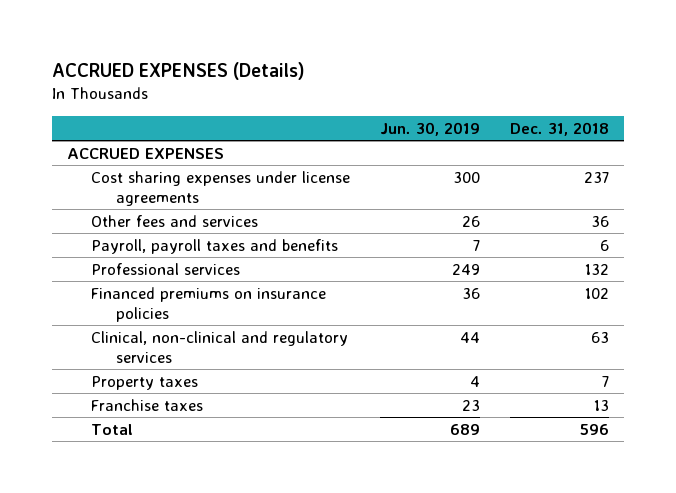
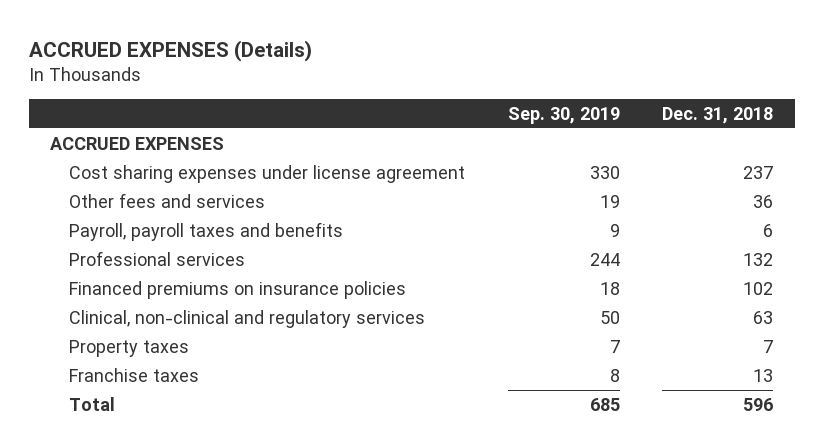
- | Jun. 30, 2019 | Dec. 31, 2018
+ | Sep. 30, 2019 | Dec. 31, 2018
- Cost sharing expenses under license agreements | 300 | 237
+ Cost sharing expenses under license agreement | 330 | 237

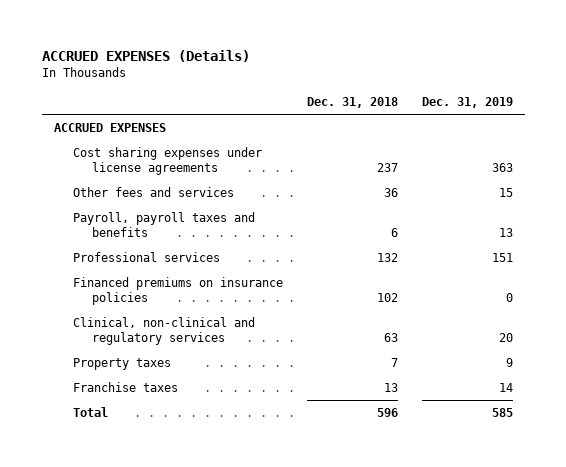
- | Sep. 30, 2019 | Dec. 31, 2018
+ | Dec. 31, 2018 | Dec. 31, 2019
- Cost sharing expenses under license agreement | 330 | 237
+ Cost sharing expenses under license agreements | 237 | 363

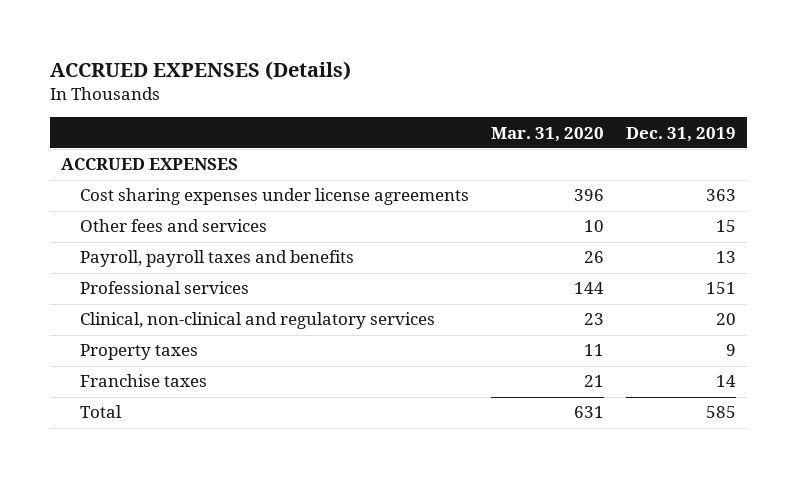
- | Dec. 31, 2018 | Dec. 31, 2019
+ | Mar. 31, 2020 | Dec. 31, 2019
- Financed premiums on insurance policies | 102 | 0

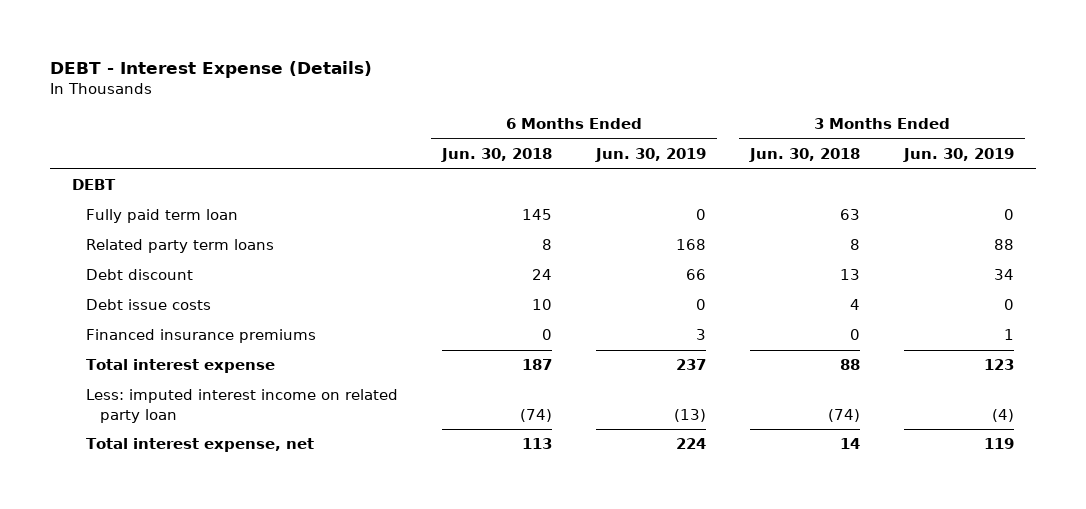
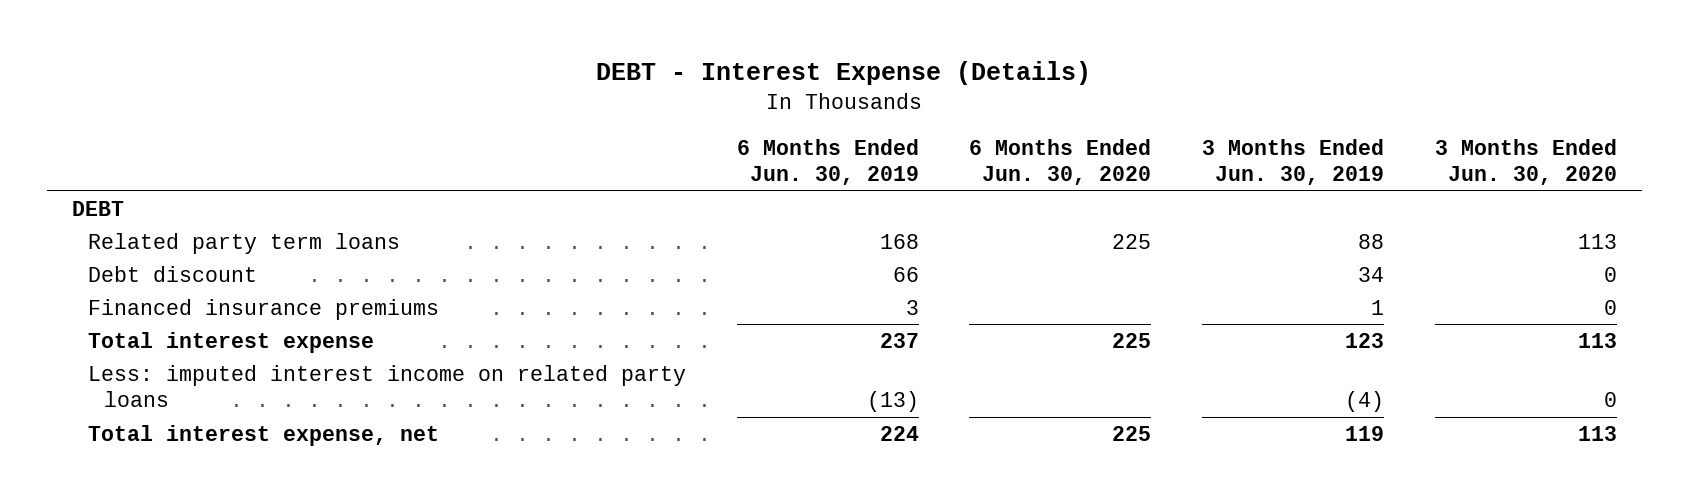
- | 6 Months Ended Jun. 30, 2018 | 6 Months Ended Jun. 30, 2019 | 3 Months Ended Jun. 30, 2018 | 3 Months Ended Jun. 30, 2019
+ | 6 Months Ended Jun. 30, 2019 | 6 Months Ended Jun. 30, 2020 | 3 Months Ended Jun. 30, 2019 | 3 Months Ended Jun. 30, 2020
- Fully paid term loan | 145 | 0 | 63 | 0
- Debt issue costs | 10 | 0 | 4 | 0
- Less: imputed interest income on related party loan | (74) | (13) | (74) | (4)
+ Less: imputed interest income on related party loans | (13) | | (4) | 0

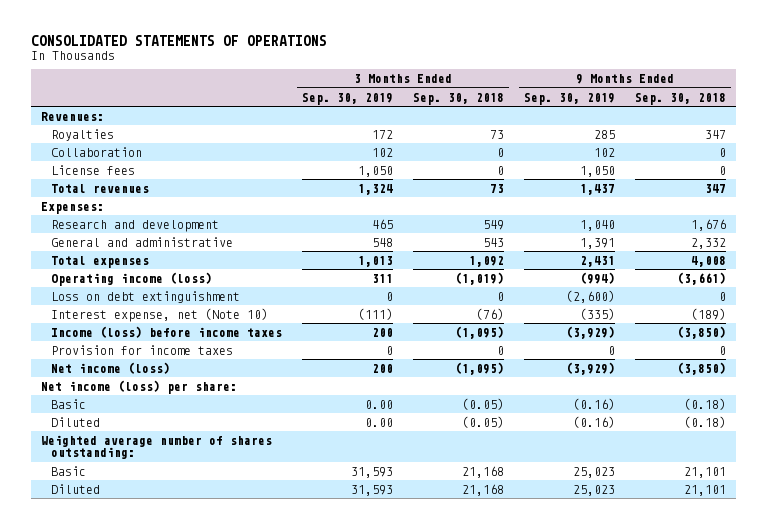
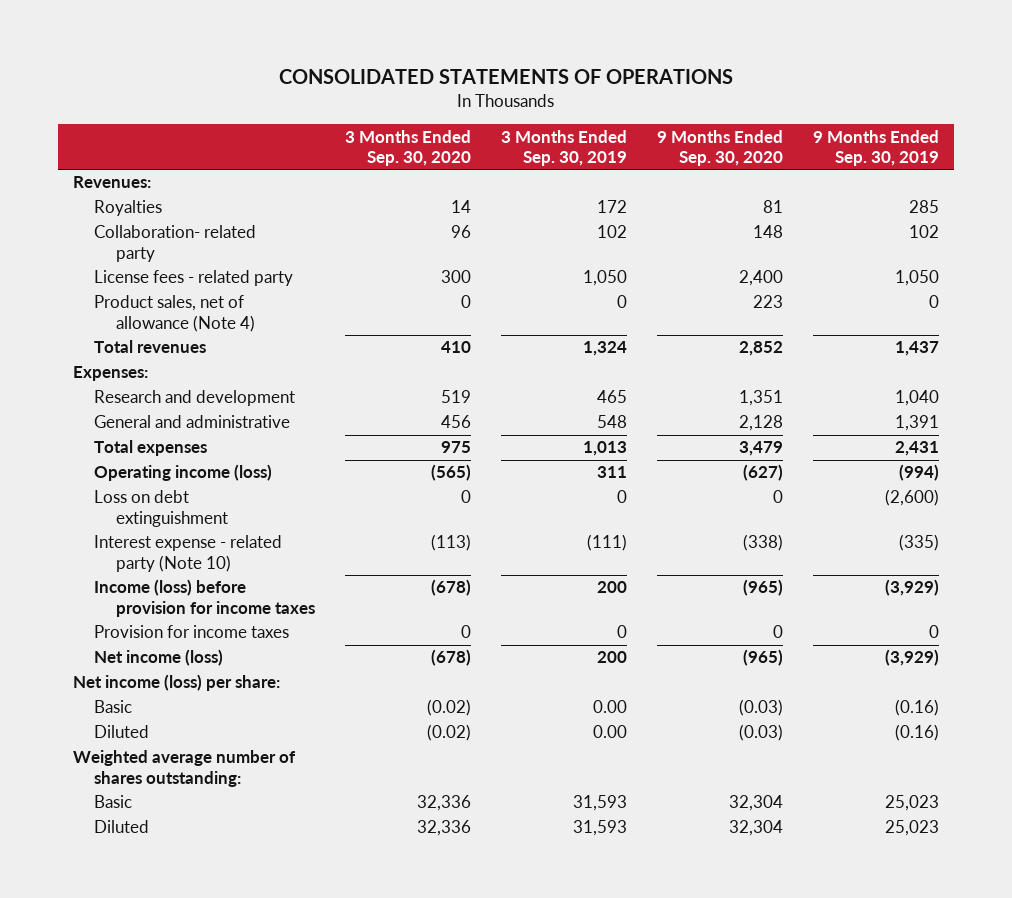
- | 3 Months Ended Sep. 30, 2019 | 3 Months Ended Sep. 30, 2018 | 9 Months Ended Sep. 30, 2019 | 9 Months Ended Sep. 30, 2018
+ | 3 Months Ended Sep. 30, 2020 | 3 Months Ended Sep. 30, 2019 | 9 Months Ended Sep. 30, 2020 | 9 Months Ended Sep. 30, 2019
- Collaboration | 102 | 0 | 102 | 0
- License fees | 1,050 | 0 | 1,050 | 0
+ Collaboration- related party | 96 | 102 | 148 | 102
+ License fees - related party | 300 | 1,050 | 2,400 | 1,050
+ Product sales, net of allowance (Note 4) | 0 | 0 | 223 | 0
- Interest expense, net (Note 10) | (111) | (76) | (335) | (189)
- Income (loss) before income taxes | 200 | (1,095) | (3,929) | (3,850)
+ Interest expense - related party (Note 10) | (113) | (111) | (338) | (335)
+ Income (loss) before provision for income taxes | (678) | 200 | (965) | (3,929)

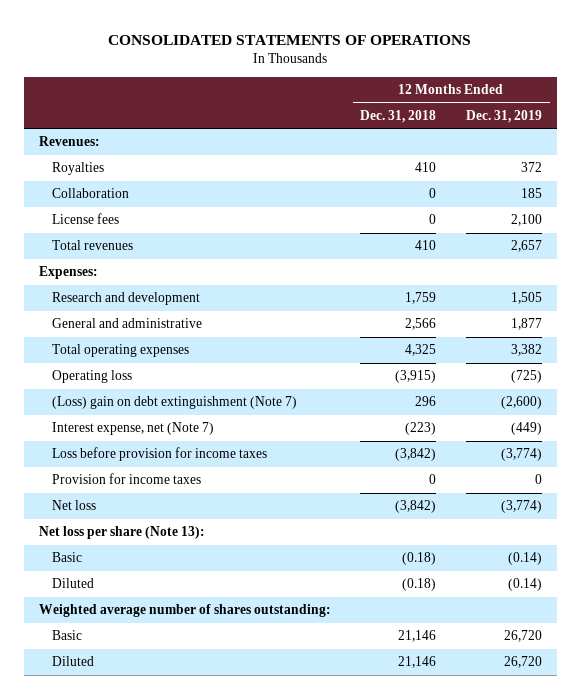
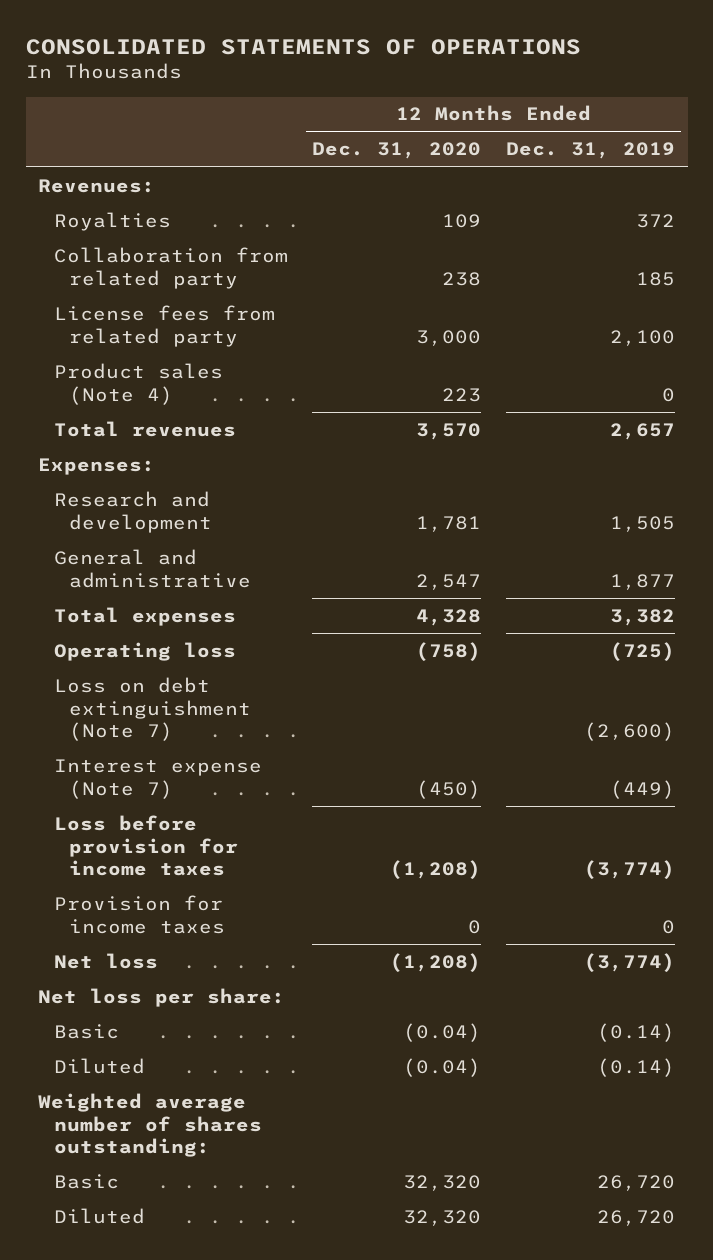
- | 12 Months Ended Dec. 31, 2018 | 12 Months Ended Dec. 31, 2019
+ | 12 Months Ended Dec. 31, 2020 | 12 Months Ended Dec. 31, 2019
- Collaboration | 0 | 185
- License fees | 0 | 2,100
+ Collaboration from related party | 238 | 185
+ License fees from related party | 3,000 | 2,100
+ Product sales (Note 4) | 223 | 0
- Total operating expenses | 4,325 | 3,382
+ Total expenses | 4,328 | 3,382
- (Loss) gain on debt extinguishment (Note 7) | 296 | (2,600)
- Interest expense, net (Note 7) | (223) | (449)
+ Loss on debt extinguishment (Note 7) | | (2,600)
+ Interest expense (Note 7) | (450) | (449)
- Net loss per share (Note 13):
+ Net loss per share:

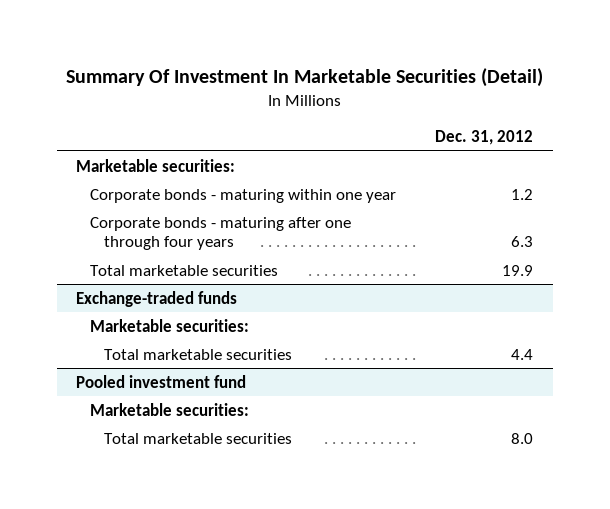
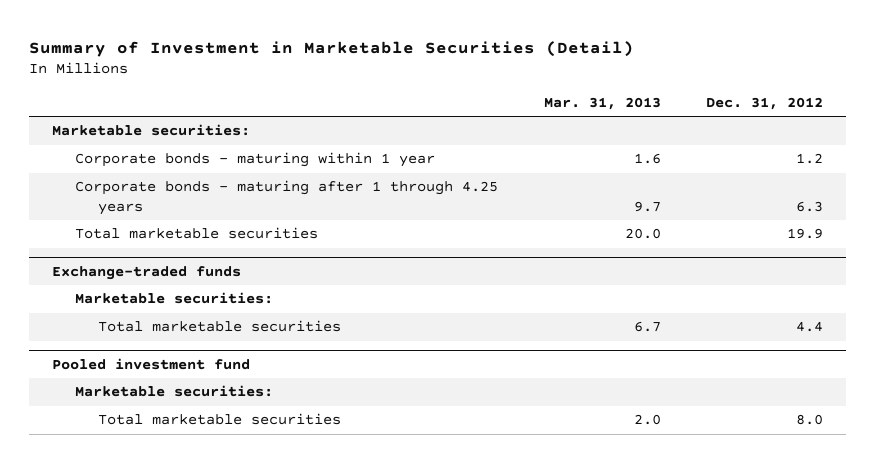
- Summary Of Investment In Marketable Securities (Detail)
+ Summary of Investment in Marketable Securities (Detail)
- | Dec. 31, 2012
+ | Mar. 31, 2013 | Dec. 31, 2012
- Corporate bonds - maturing within one year | 1.2
- Corporate bonds - maturing after one through four years | 6.3
+ Corporate bonds - maturing within 1 year | 1.6 | 1.2
+ Corporate bonds - maturing after 1 through 4.25 years | 9.7 | 6.3

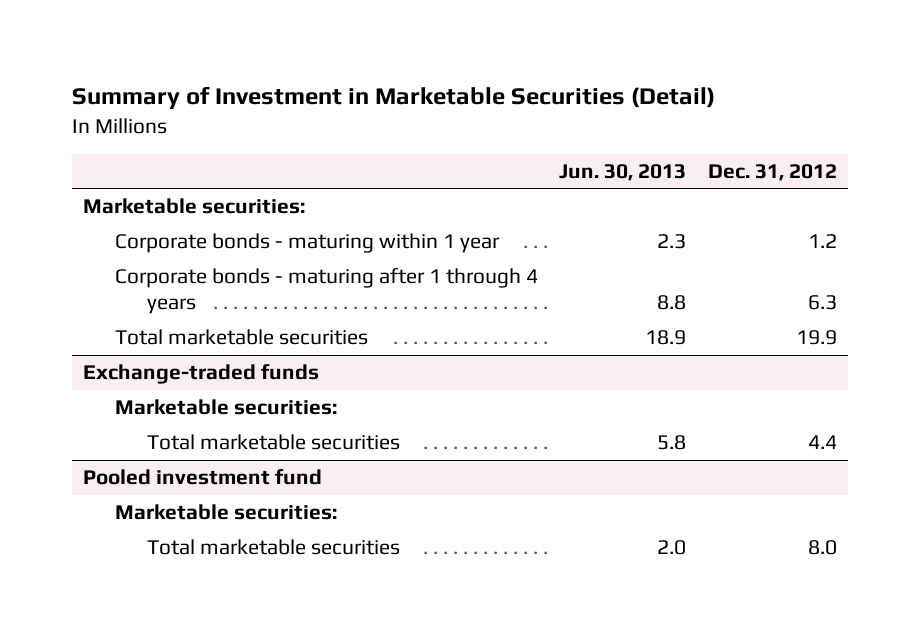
- | Mar. 31, 2013 | Dec. 31, 2012
+ | Jun. 30, 2013 | Dec. 31, 2012
- Corporate bonds - maturing after 1 through 4.25 years | 9.7 | 6.3
+ Corporate bonds - maturing after 1 through 4 years | 8.8 | 6.3

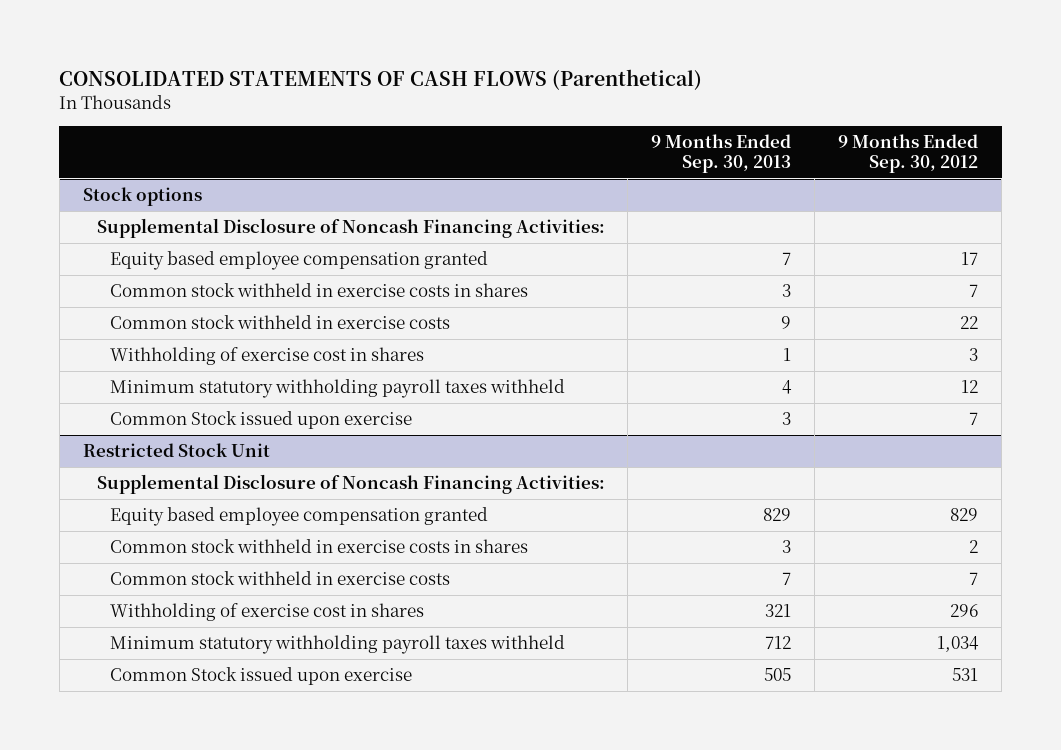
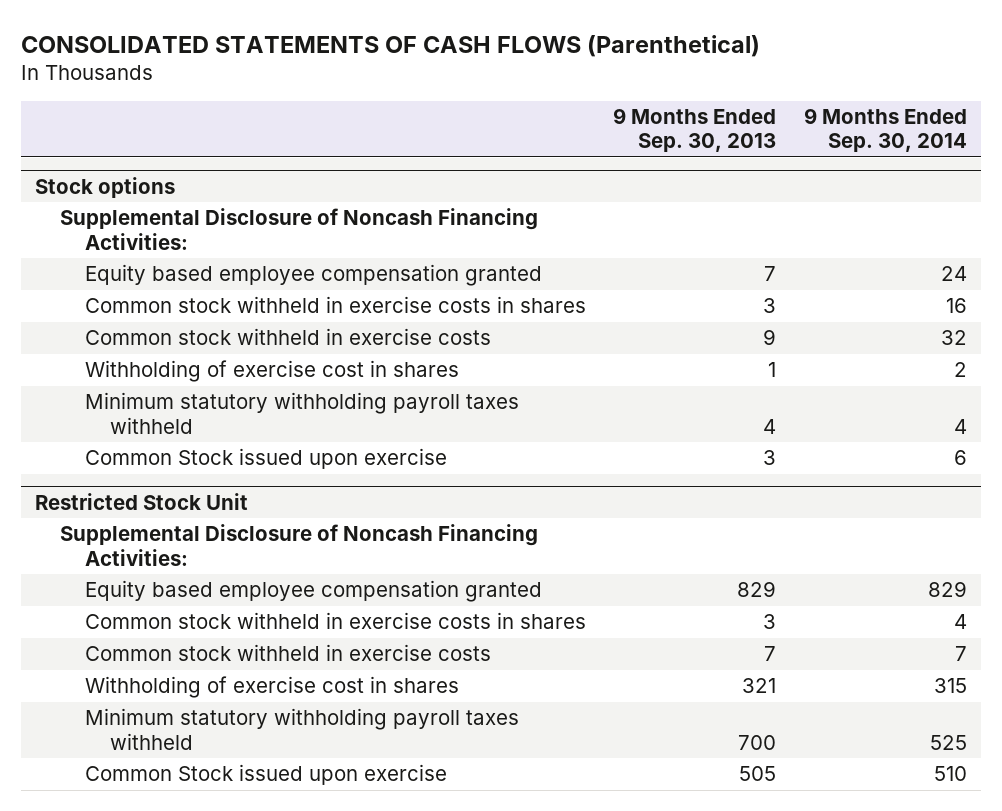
- | 9 Months Ended Sep. 30, 2013 | 9 Months Ended Sep. 30, 2012
+ | 9 Months Ended Sep. 30, 2013 | 9 Months Ended Sep. 30, 2014
@ Restricted Stock Unit
- Minimum statutory withholding payroll taxes withheld | 712 | 1,034
+ Minimum statutory withholding payroll taxes withheld | 700 | 525

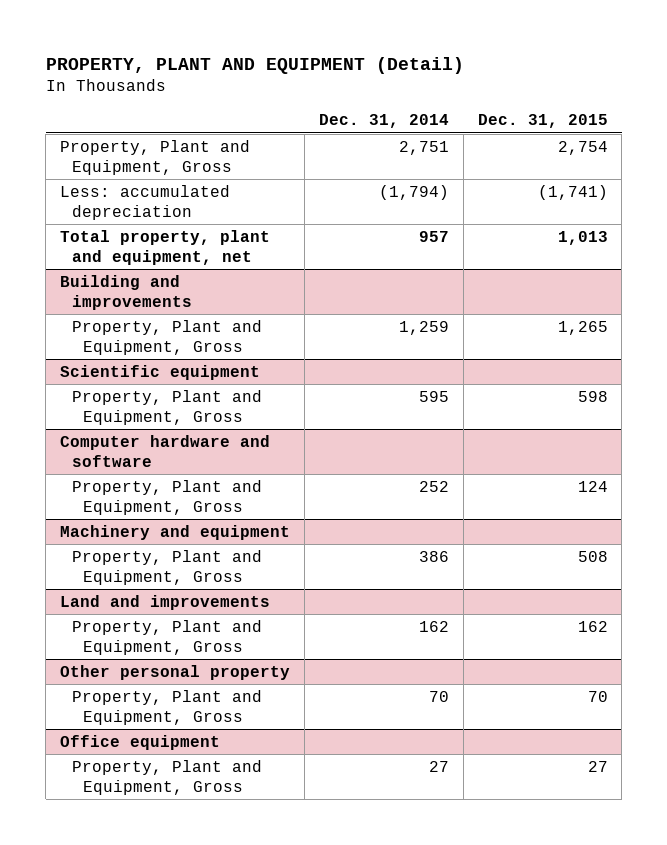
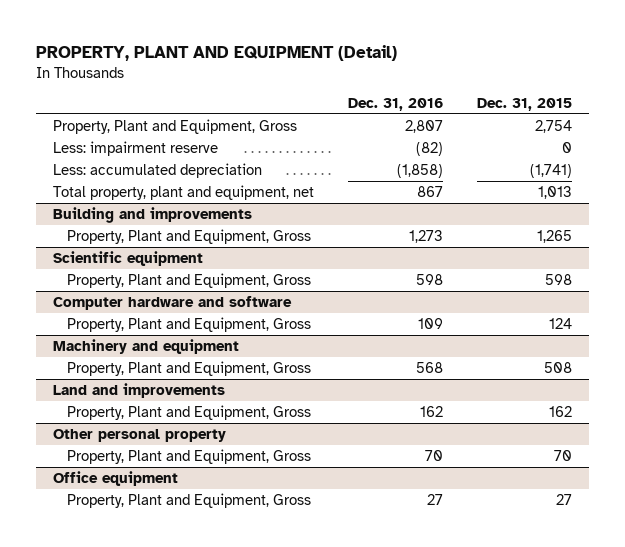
- | Dec. 31, 2014 | Dec. 31, 2015
+ | Dec. 31, 2016 | Dec. 31, 2015
+ Less: impairment reserve | (82) | 0

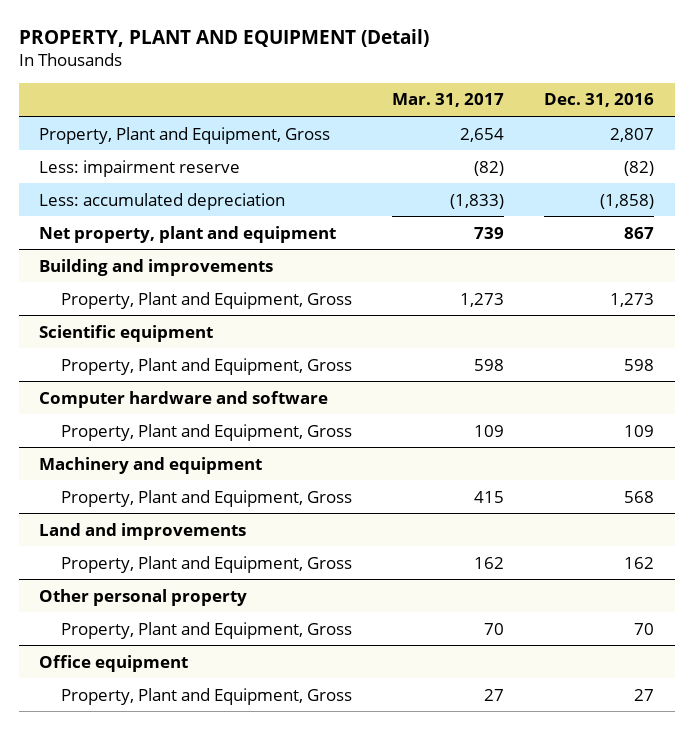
- | Dec. 31, 2016 | Dec. 31, 2015
+ | Mar. 31, 2017 | Dec. 31, 2016
- Total property, plant and equipment, net | 867 | 1,013
+ Net property, plant and equipment | 739 | 867

